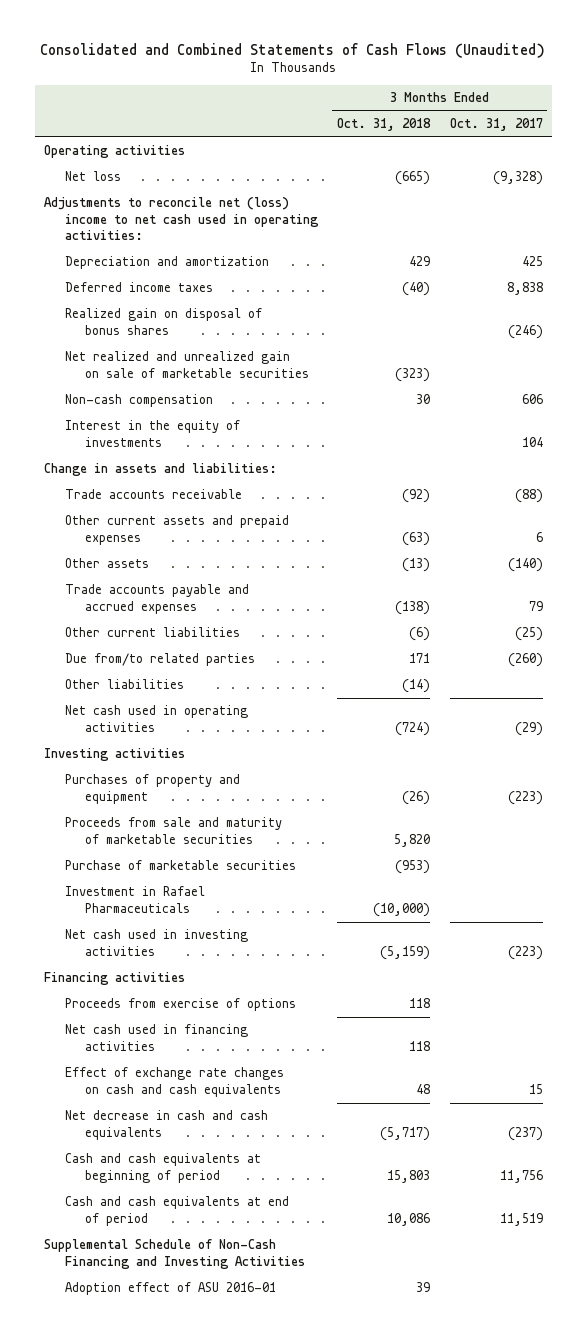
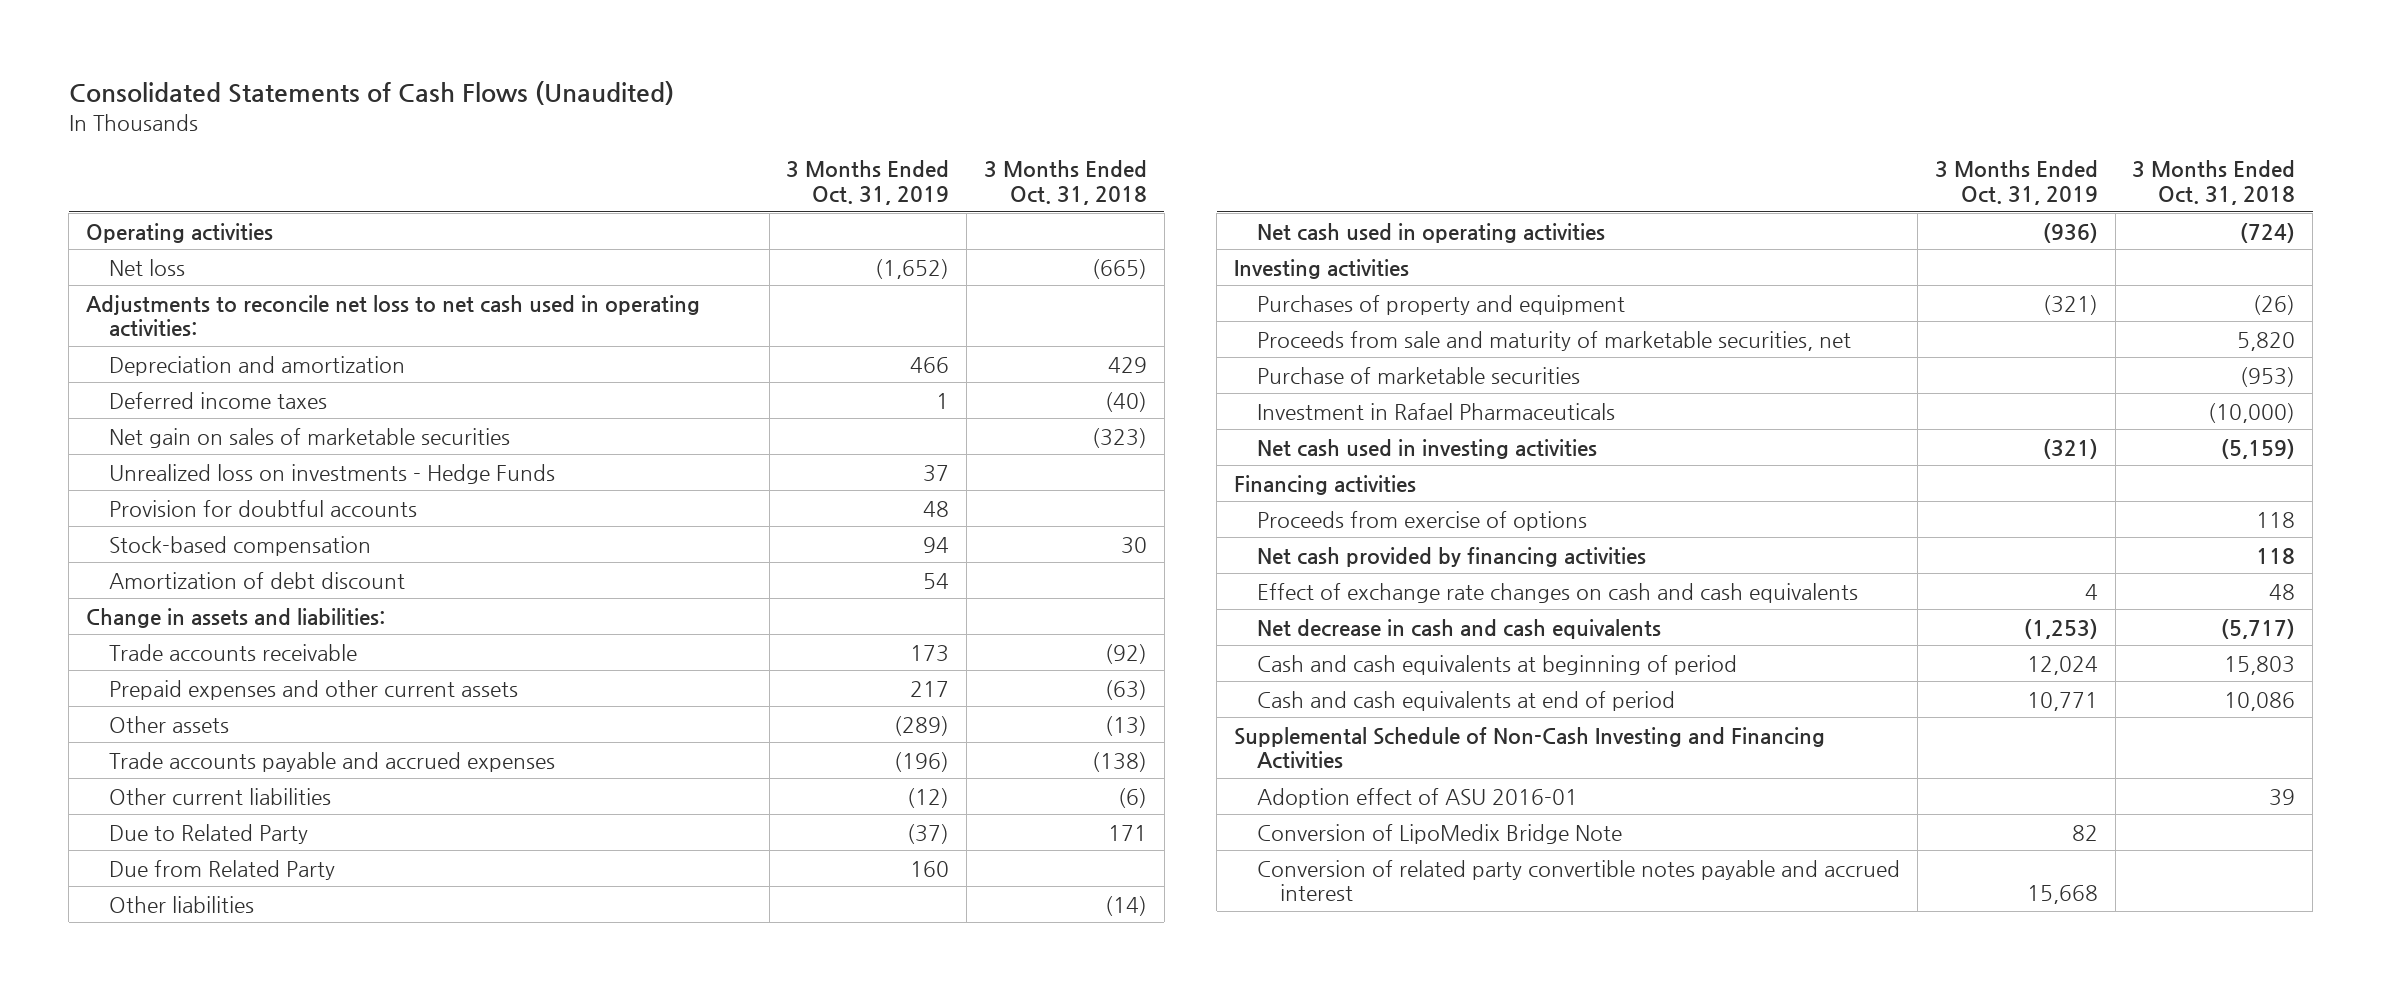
- Consolidated and Combined Statements of Cash Flows (Unaudited)
+ Consolidated Statements of Cash Flows (Unaudited)
- | 3 Months Ended Oct. 31, 2018 | 3 Months Ended Oct. 31, 2017
+ | 3 Months Ended Oct. 31, 2019 | 3 Months Ended Oct. 31, 2018
- Adjustments to reconcile net (loss) income to net cash used in operating activities:
+ Adjustments to reconcile net loss to net cash used in operating activities:
- Realized gain on disposal of bonus shares | | (246)
- Net realized and unrealized gain on sale of marketable securities | (323) |
- Non-cash compensation | 30 | 606
- Interest in the equity of investments | | 104
+ Net gain on sales of marketable securities | | (323)
+ Unrealized loss on investments - Hedge Funds | 37 |
+ Provision for doubtful accounts | 48 |
+ Stock-based compensation | 94 | 30
+ Amortization of debt discount | 54 |
- Other current assets and prepaid expenses | (63) | 6
+ Prepaid expenses and other current assets | 217 | (63)
- Due from/to related parties | 171 | (260)
+ Due to Related Party | (37) | 171
+ Due from Related Party | 160 |
- Proceeds from sale and maturity of marketable securities | 5,820 |
+ Proceeds from sale and maturity of marketable securities, net | | 5,820
- Net cash used in financing activities | 118 |
+ Net cash provided by financing activities | | 118
- Supplemental Schedule of Non-Cash Financing and Investing Activities
+ Supplemental Schedule of Non-Cash Investing and Financing Activities
+ Conversion of LipoMedix Bridge Note | 82 |
+ Conversion of related party convertible notes payable and accrued interest | 15,668 |

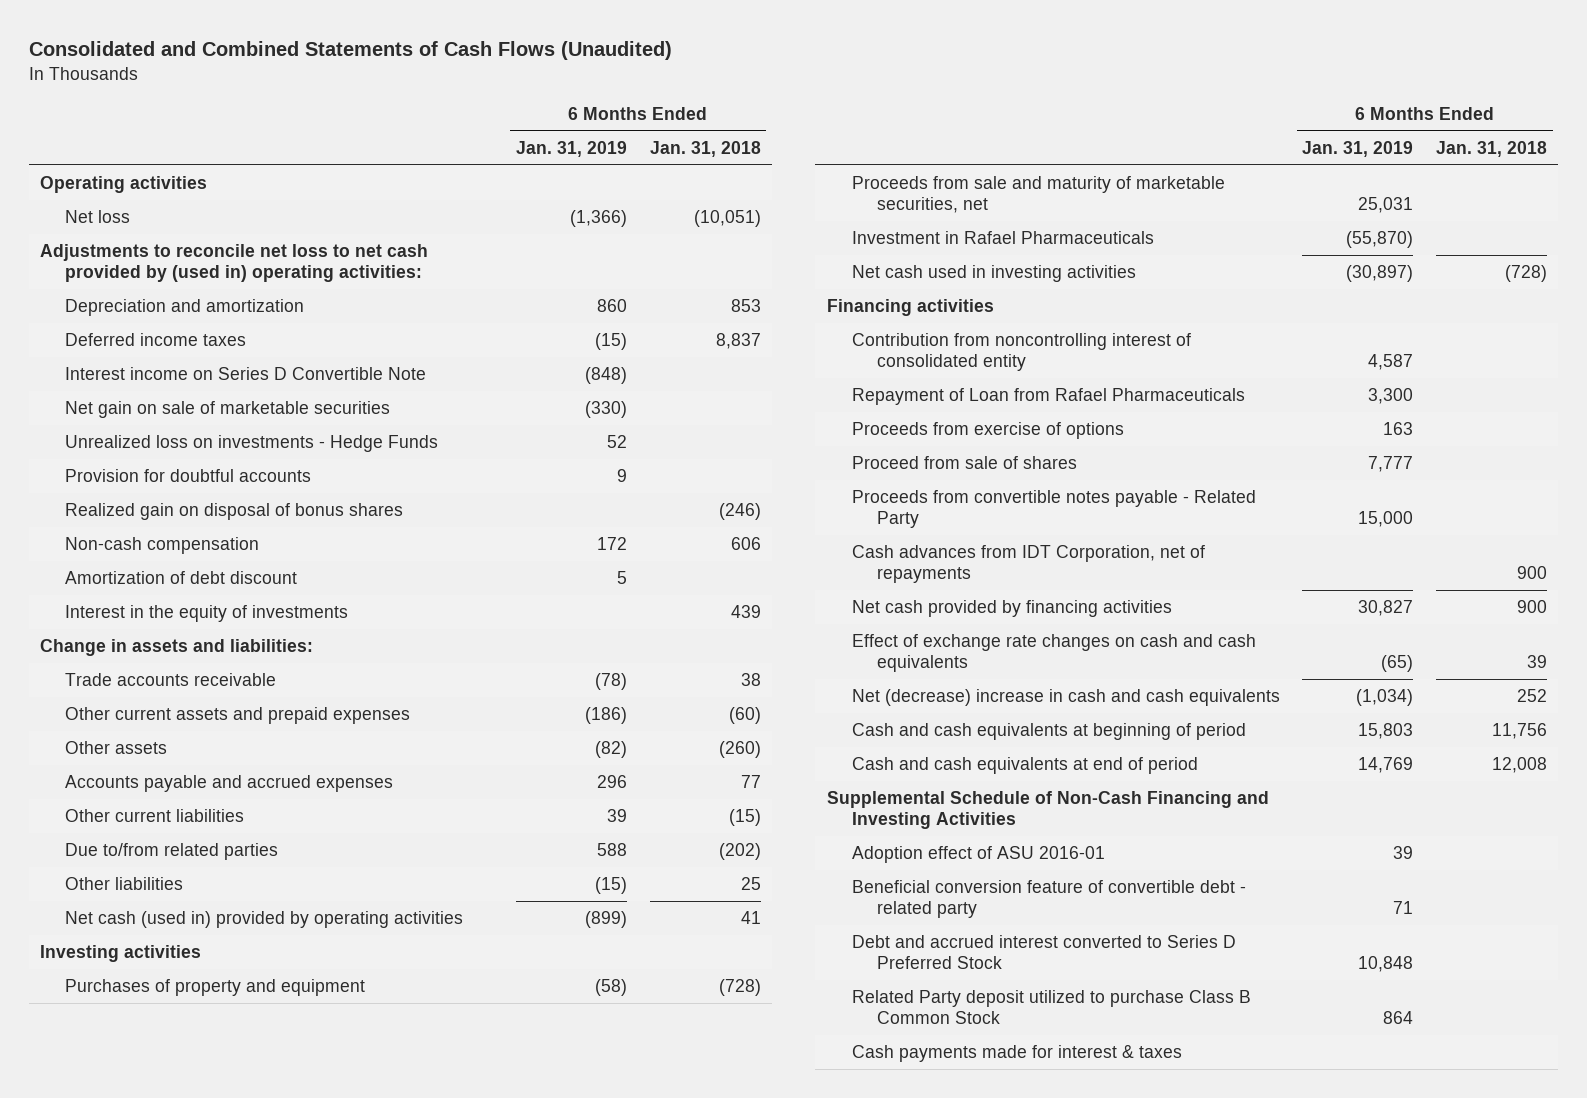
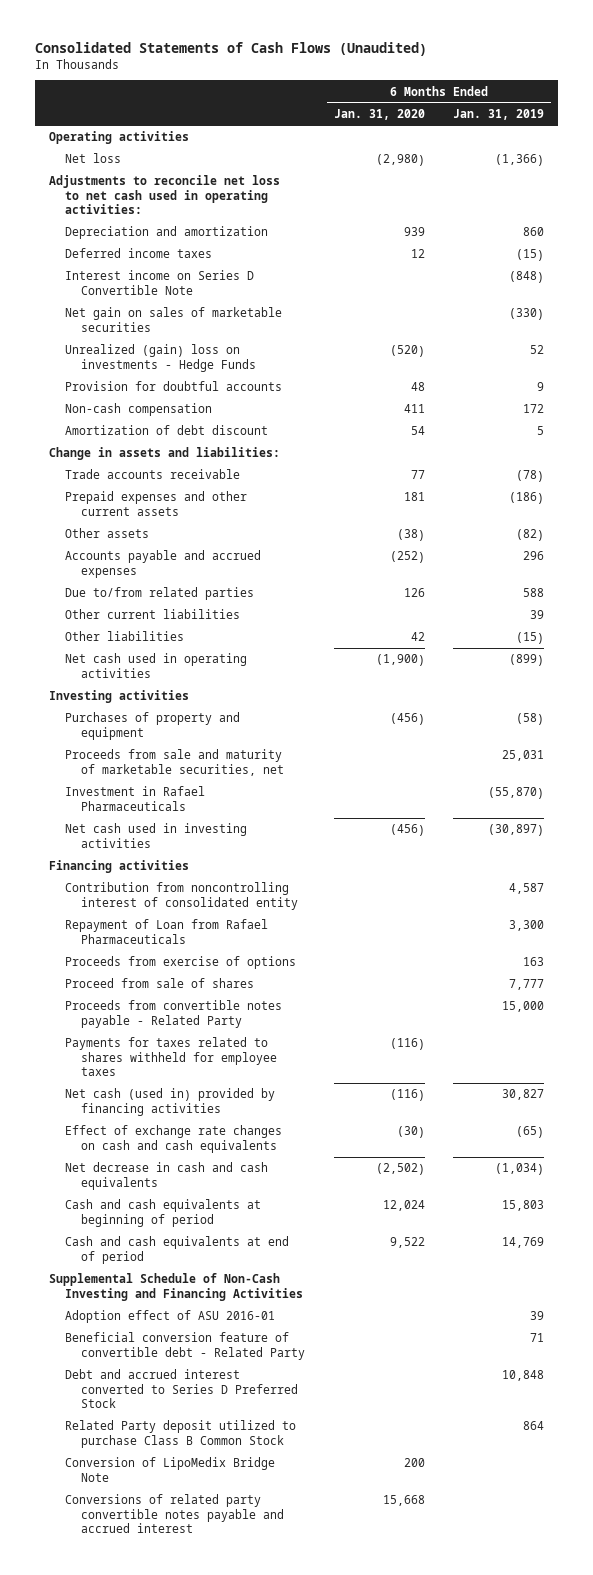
- Consolidated and Combined Statements of Cash Flows (Unaudited)
+ Consolidated Statements of Cash Flows (Unaudited)
- | 6 Months Ended Jan. 31, 2019 | 6 Months Ended Jan. 31, 2018
+ | 6 Months Ended Jan. 31, 2020 | 6 Months Ended Jan. 31, 2019
- Adjustments to reconcile net loss to net cash provided by (used in) operating activities:
+ Adjustments to reconcile net loss to net cash used in operating activities:
- Net gain on sale of marketable securities | (330) |
- Unrealized loss on investments - Hedge Funds | 52 |
+ Net gain on sales of marketable securities | | (330)
+ Unrealized (gain) loss on investments - Hedge Funds | (520) | 52
- Realized gain on disposal of bonus shares | | (246)
- Interest in the equity of investments | | 439
- Other current assets and prepaid expenses | (186) | (60)
+ Prepaid expenses and other current assets | 181 | (186)
moved down: Other current liabilities | | 39
- Net cash (used in) provided by operating activities | (899) | 41
+ Net cash used in operating activities | (1,900) | (899)
- Cash advances from IDT Corporation, net of repayments | | 900
- Net cash provided by financing activities | 30,827 | 900
+ Payments for taxes related to shares withheld for employee taxes | (116) |
+ Net cash (used in) provided by financing activities | (116) | 30,827
- Net (decrease) increase in cash and cash equivalents | (1,034) | 252
+ Net decrease in cash and cash equivalents | (2,502) | (1,034)
- Supplemental Schedule of Non-Cash Financing and Investing Activities
+ Supplemental Schedule of Non-Cash Investing and Financing Activities
- Beneficial conversion feature of convertible debt - related party | 71 |
+ Beneficial conversion feature of convertible debt - Related Party | | 71
- Cash payments made for interest & taxes
+ Conversion of LipoMedix Bridge Note | 200 |
+ Conversions of related party convertible notes payable and accrued interest | 15,668 |

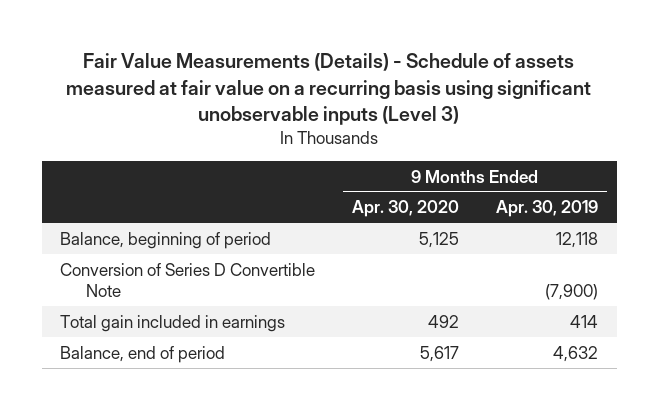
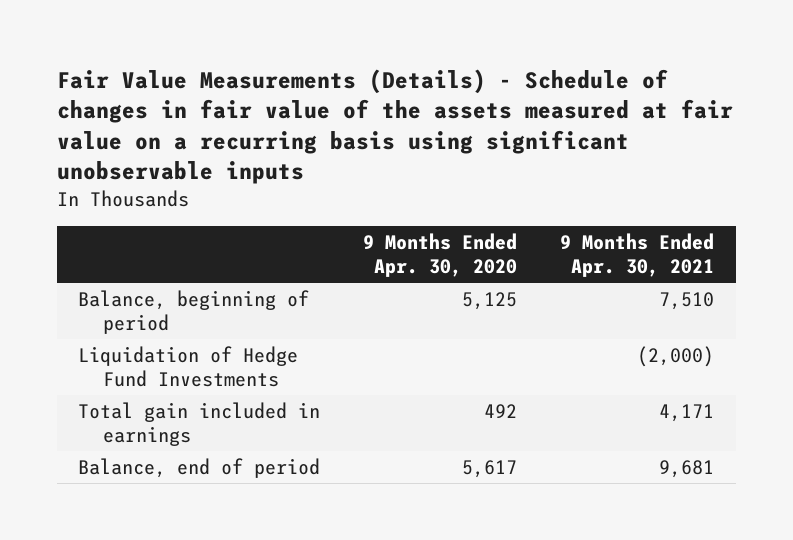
- Fair Value Measurements (Details) - Schedule of assets measured at fair value on a recurring basis using significant unobservable inputs (Level 3)
+ Fair Value Measurements (Details) - Schedule of changes in fair value of the assets measured at fair value on a recurring basis using significant unobservable inputs
- | 9 Months Ended Apr. 30, 2020 | 9 Months Ended Apr. 30, 2019
+ | 9 Months Ended Apr. 30, 2020 | 9 Months Ended Apr. 30, 2021
- Conversion of Series D Convertible Note | | (7,900)
+ Liquidation of Hedge Fund Investments | | (2,000)

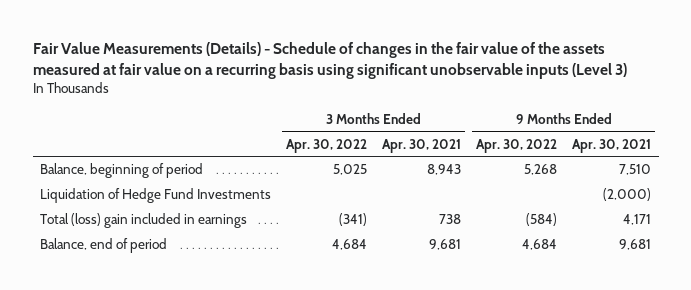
- Fair Value Measurements (Details) - Schedule of changes in fair value of the assets measured at fair value on a recurring basis using significant unobservable inputs
+ Fair Value Measurements (Details) - Schedule of changes in the fair value of the assets measured at fair value on a recurring basis using significant unobservable inputs (Level 3)
- | 9 Months Ended Apr. 30, 2020 | 9 Months Ended Apr. 30, 2021
+ | 3 Months Ended Apr. 30, 2022 | 3 Months Ended Apr. 30, 2021 | 9 Months Ended Apr. 30, 2022 | 9 Months Ended Apr. 30, 2021
- Total gain included in earnings | 492 | 4,171
+ Total (loss) gain included in earnings | (341) | 738 | (584) | 4,171

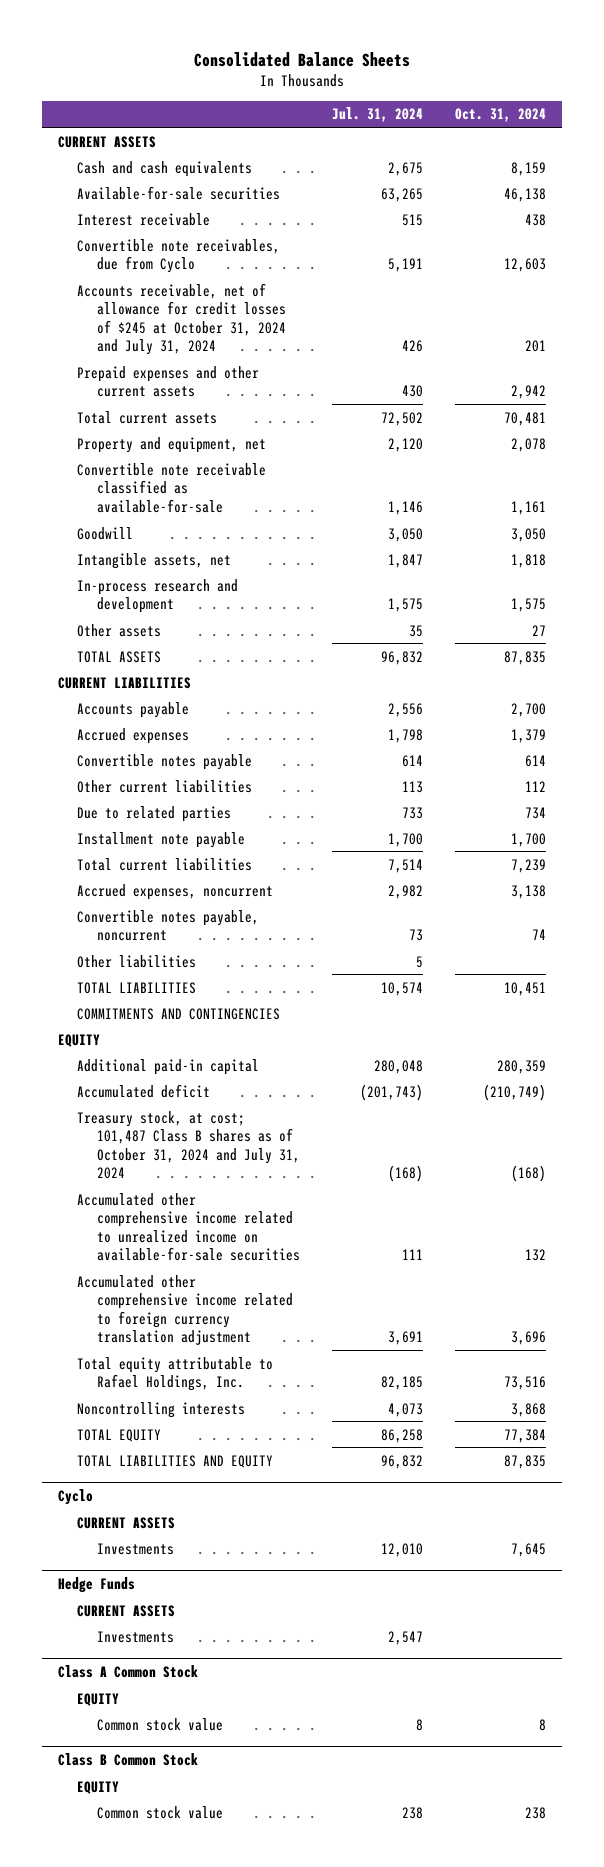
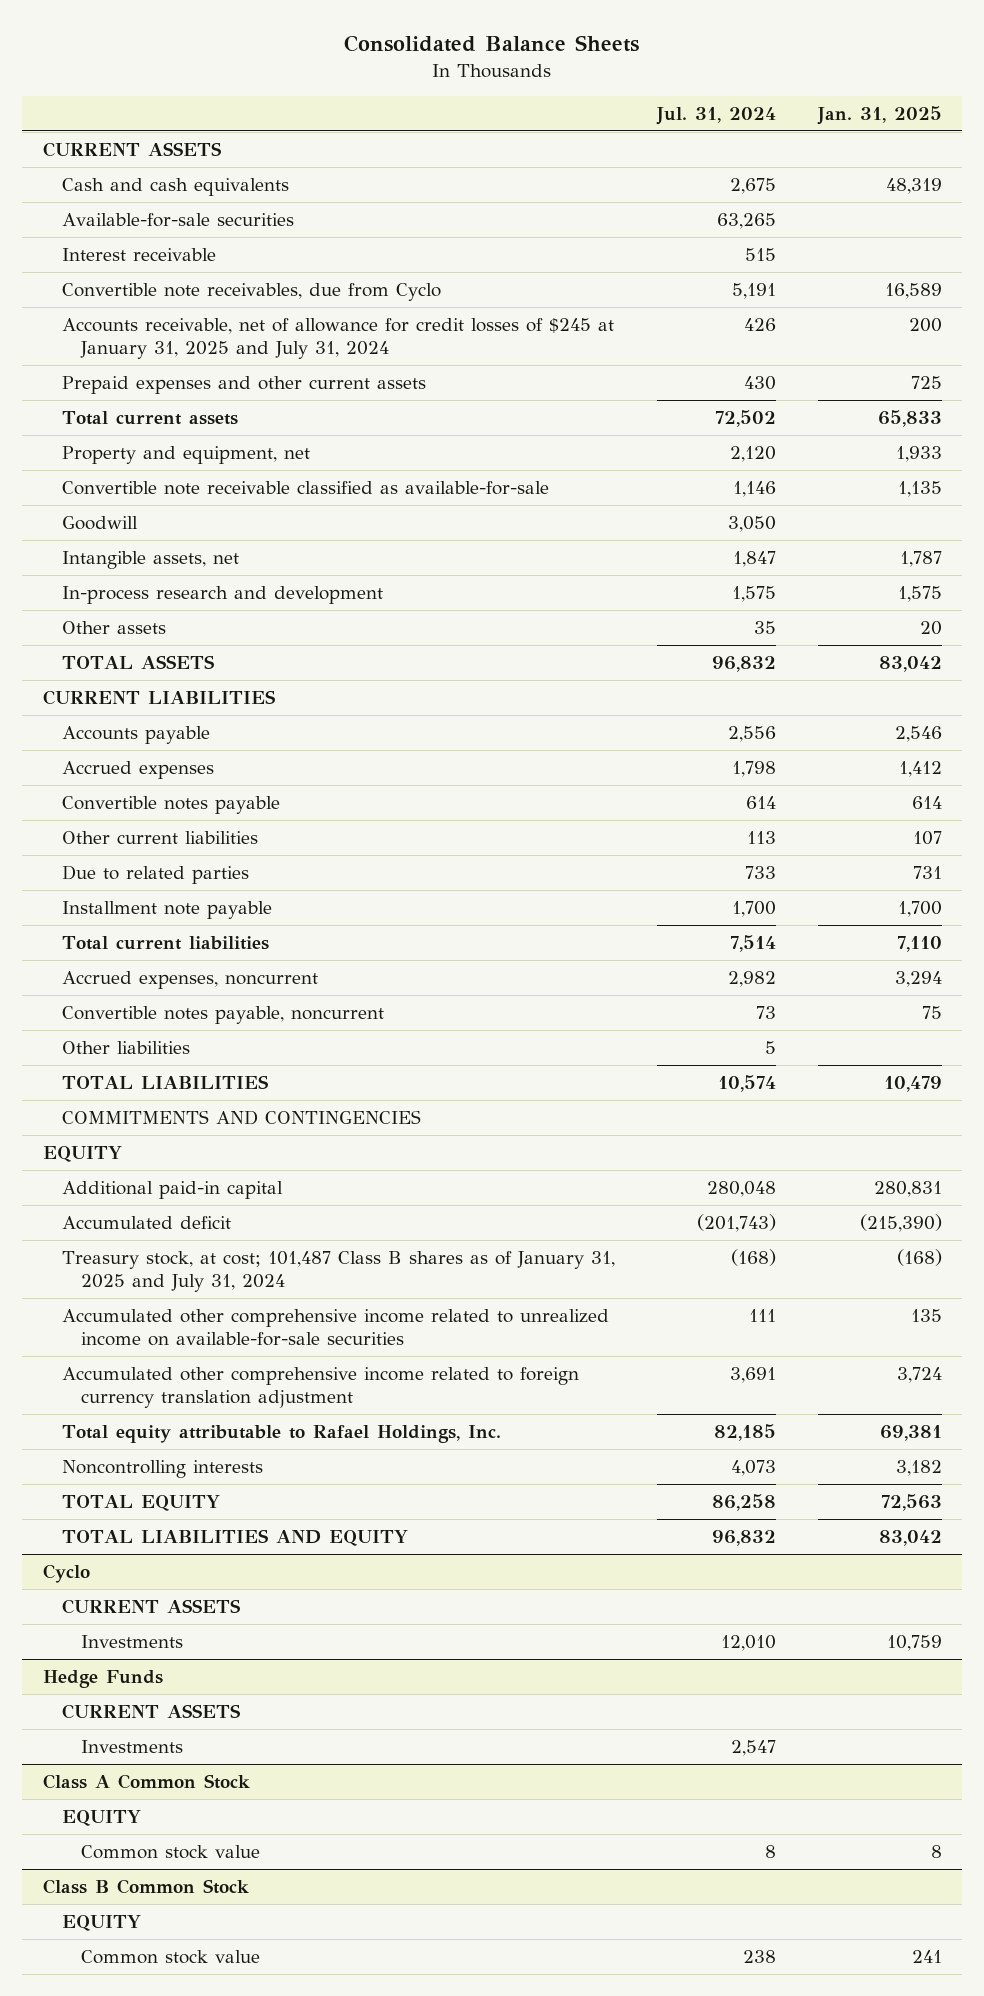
- | Jul. 31, 2024 | Oct. 31, 2024
+ | Jul. 31, 2024 | Jan. 31, 2025
- Accounts receivable, net of allowance for credit losses of $245 at October 31, 2024 and July 31, 2024 | 426 | 201
+ Accounts receivable, net of allowance for credit losses of $245 at January 31, 2025 and July 31, 2024 | 426 | 200
- Treasury stock, at cost; 101,487 Class B shares as of October 31, 2024 and July 31, 2024 | (168) | (168)
+ Treasury stock, at cost; 101,487 Class B shares as of January 31, 2025 and July 31, 2024 | (168) | (168)

